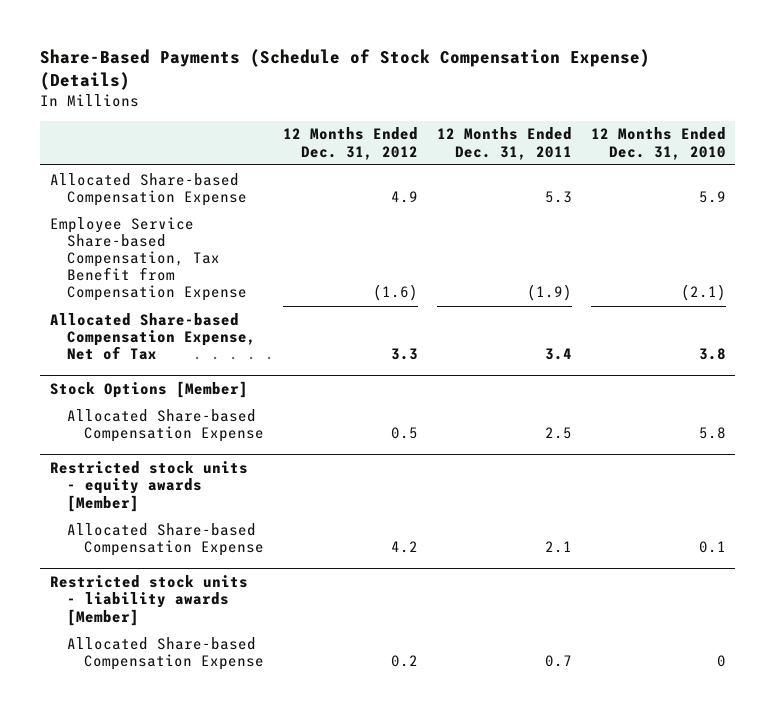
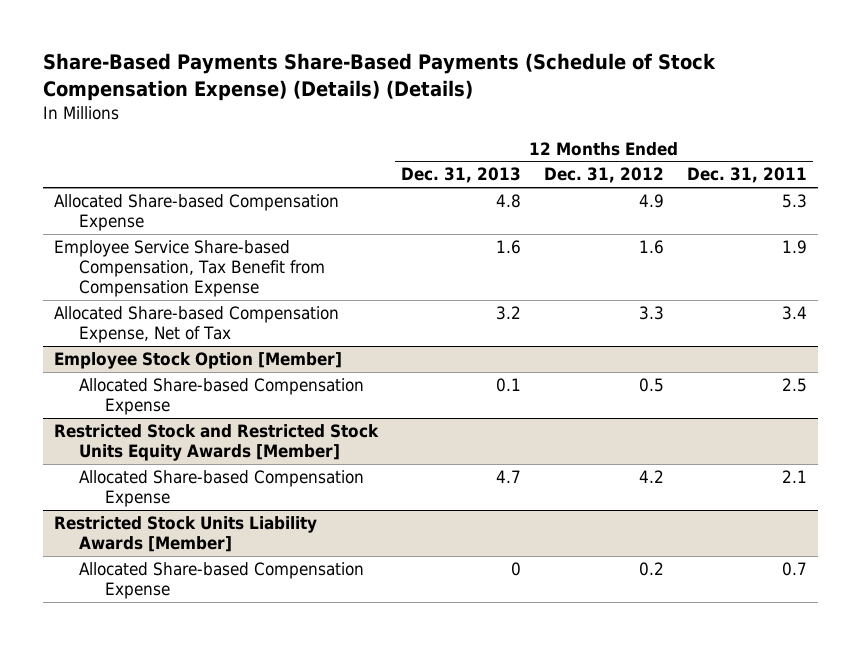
- Share-Based Payments (Schedule of Stock Compensation Expense) (Details)
+ Share-Based Payments Share-Based Payments (Schedule of Stock Compensation Expense) (Details) (Details)
- | 12 Months Ended Dec. 31, 2012 | 12 Months Ended Dec. 31, 2011 | 12 Months Ended Dec. 31, 2010
+ | 12 Months Ended Dec. 31, 2013 | 12 Months Ended Dec. 31, 2012 | 12 Months Ended Dec. 31, 2011
- Employee Service Share-based Compensation, Tax Benefit from Compensation Expense | (1.6) | (1.9) | (2.1)
+ Employee Service Share-based Compensation, Tax Benefit from Compensation Expense | 1.6 | 1.6 | 1.9
- Stock Options [Member]
+ Employee Stock Option [Member]
- Restricted stock units - equity awards [Member]
+ Restricted Stock and Restricted Stock Units Equity Awards [Member]
- Restricted stock units - liability awards [Member]
+ Restricted Stock Units Liability Awards [Member]

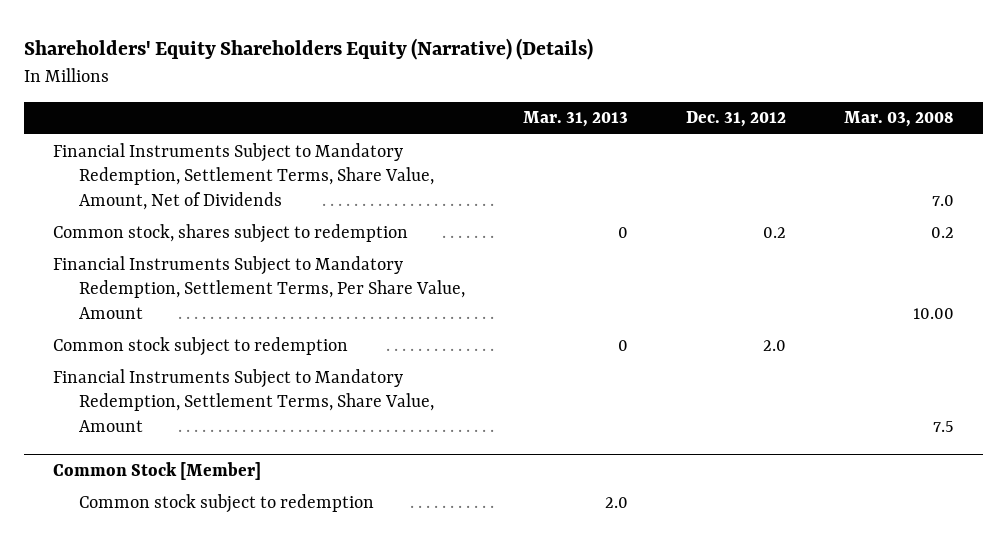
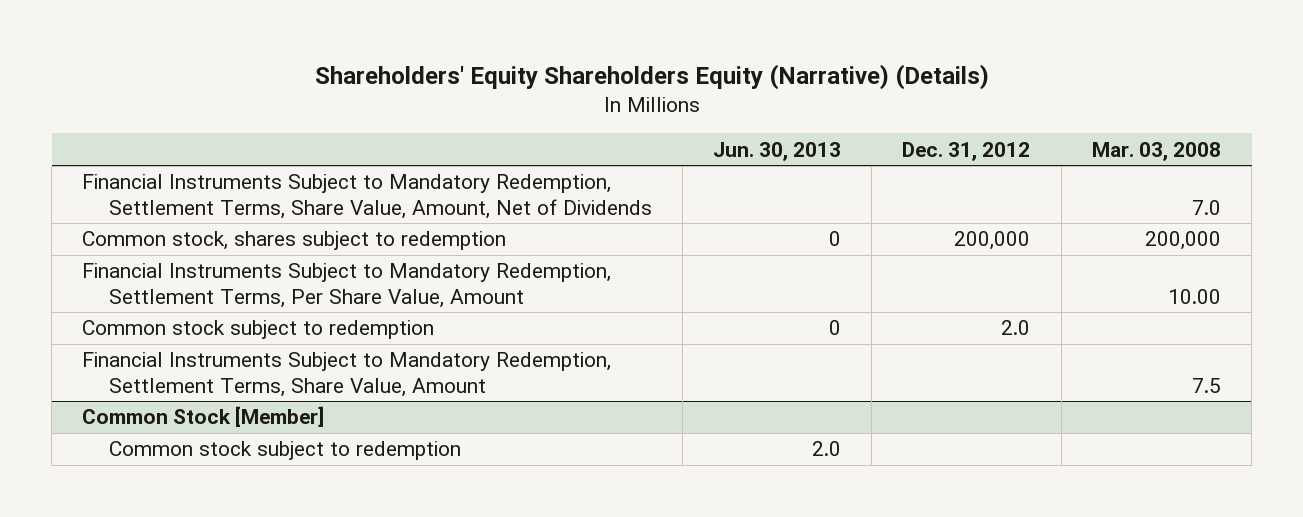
- | Mar. 31, 2013 | Dec. 31, 2012 | Mar. 03, 2008
+ | Jun. 30, 2013 | Dec. 31, 2012 | Mar. 03, 2008
- Common stock, shares subject to redemption | 0 | 0.2 | 0.2
+ Common stock, shares subject to redemption | 0 | 200,000 | 200,000

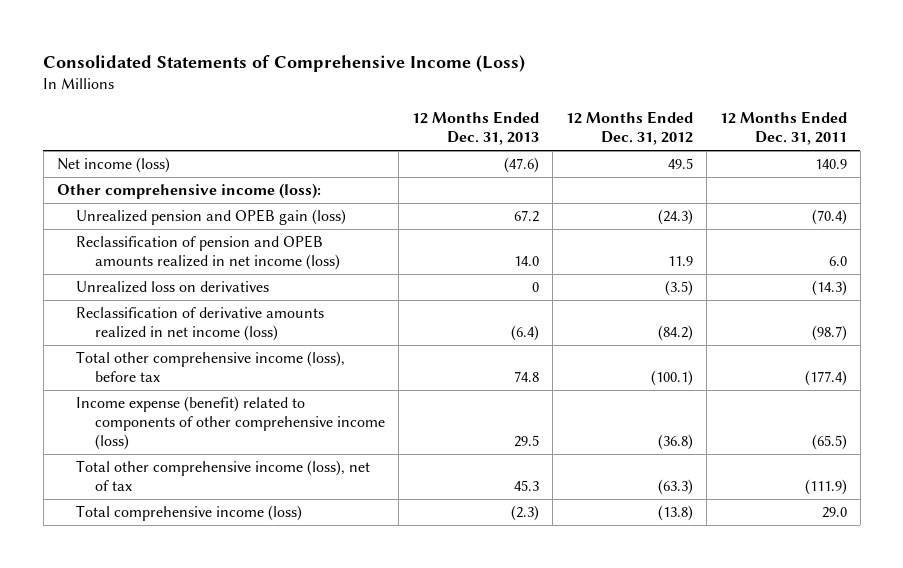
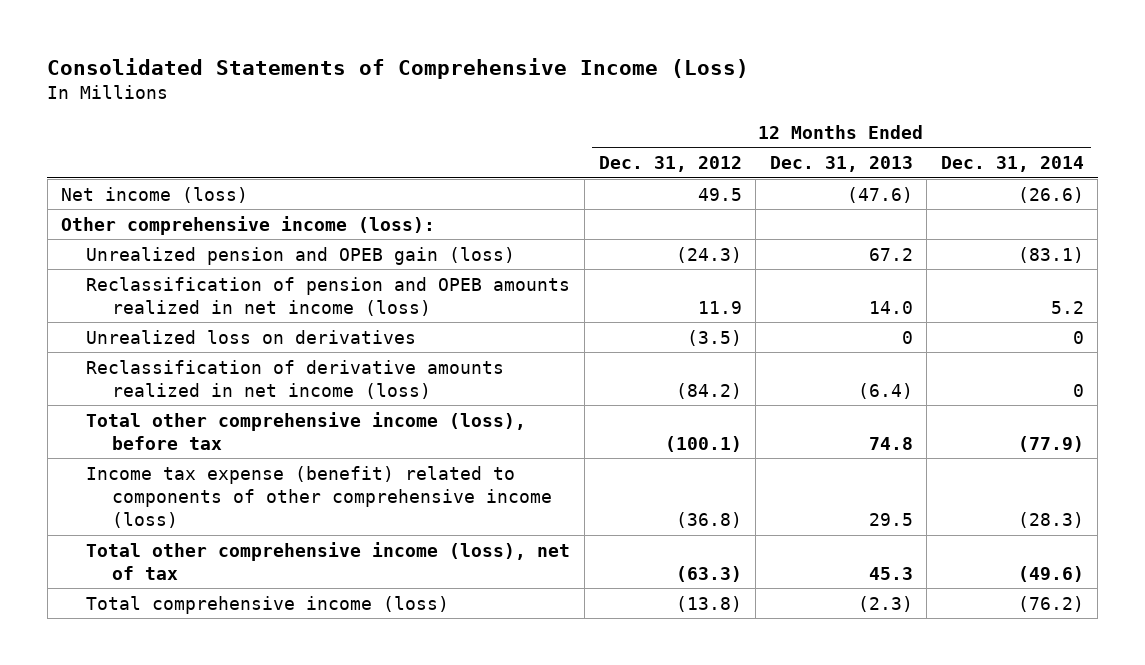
- | 12 Months Ended Dec. 31, 2013 | 12 Months Ended Dec. 31, 2012 | 12 Months Ended Dec. 31, 2011
+ | 12 Months Ended Dec. 31, 2012 | 12 Months Ended Dec. 31, 2013 | 12 Months Ended Dec. 31, 2014
- Income expense (benefit) related to components of other comprehensive income (loss) | 29.5 | (36.8) | (65.5)
+ Income tax expense (benefit) related to components of other comprehensive income (loss) | (36.8) | 29.5 | (28.3)

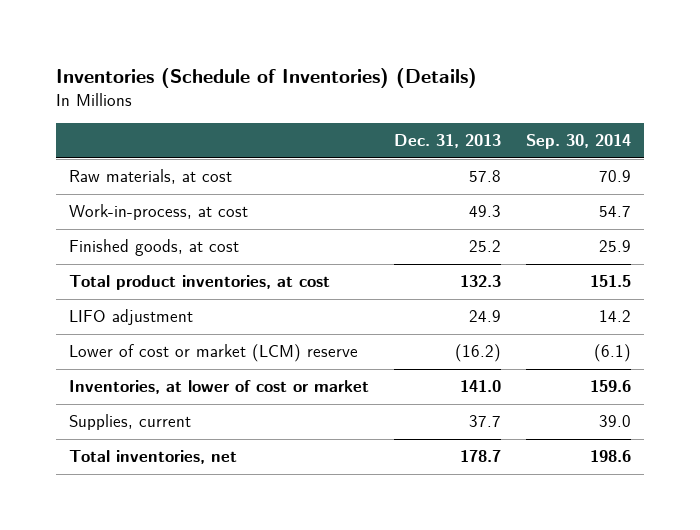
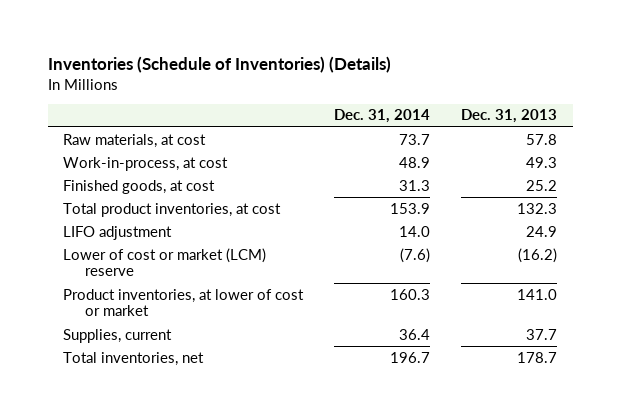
- | Dec. 31, 2013 | Sep. 30, 2014
+ | Dec. 31, 2014 | Dec. 31, 2013
- Inventories, at lower of cost or market | 141.0 | 159.6
+ Product inventories, at lower of cost or market | 160.3 | 141.0

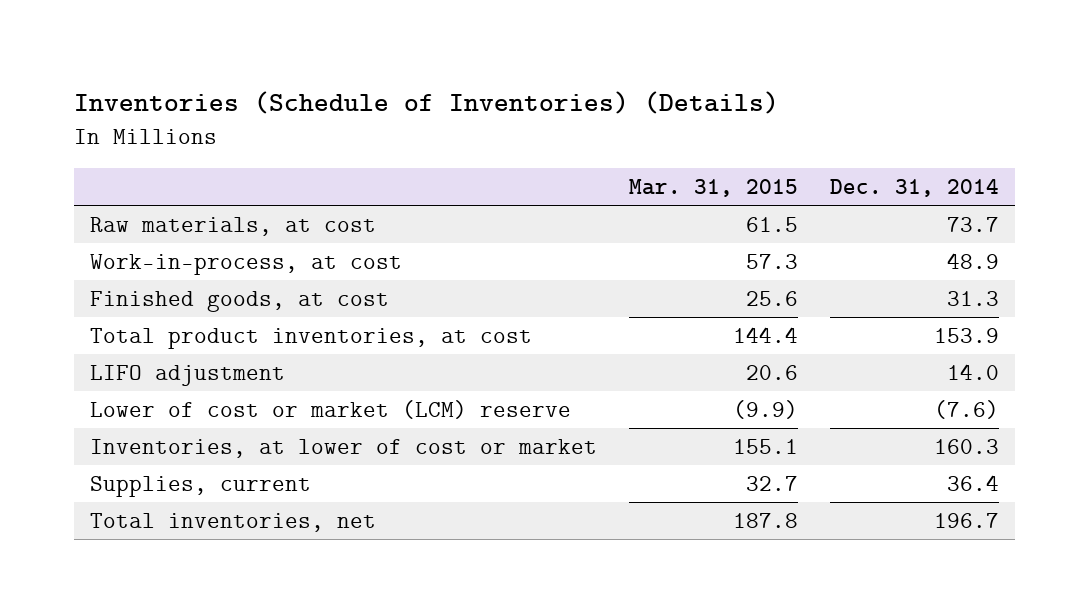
- | Dec. 31, 2014 | Dec. 31, 2013
+ | Mar. 31, 2015 | Dec. 31, 2014
- Product inventories, at lower of cost or market | 160.3 | 141.0
+ Inventories, at lower of cost or market | 155.1 | 160.3

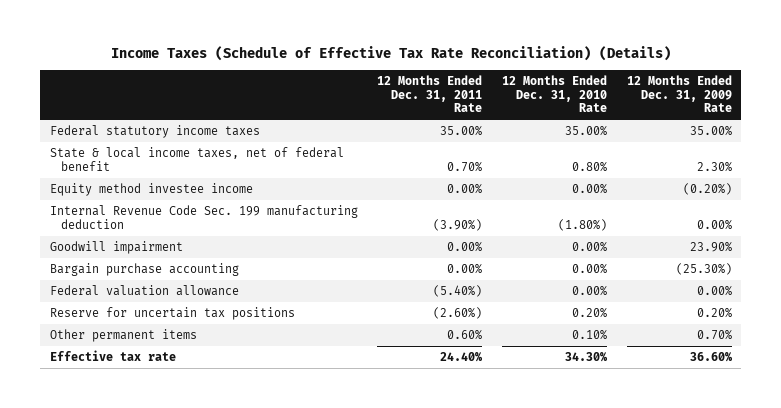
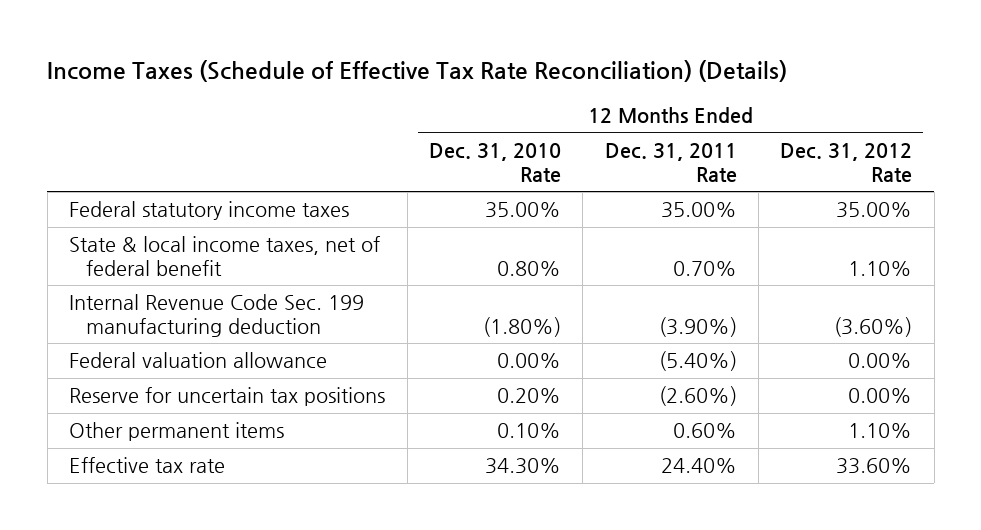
- | 12 Months Ended Dec. 31, 2011 Rate | 12 Months Ended Dec. 31, 2010 Rate | 12 Months Ended Dec. 31, 2009 Rate
+ | 12 Months Ended Dec. 31, 2010 Rate | 12 Months Ended Dec. 31, 2011 Rate | 12 Months Ended Dec. 31, 2012 Rate
- Equity method investee income | 0.00% | 0.00% | (0.20%)
- Goodwill impairment | 0.00% | 0.00% | 23.90%
- Bargain purchase accounting | 0.00% | 0.00% | (25.30%)

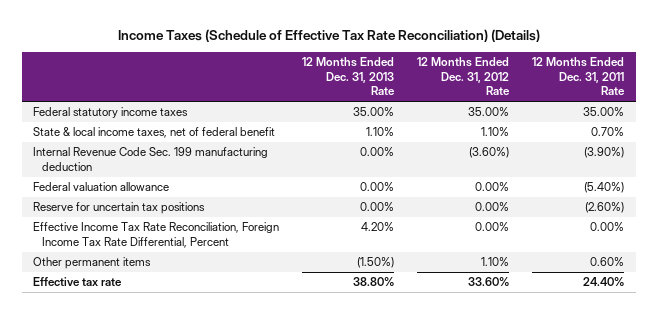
- | 12 Months Ended Dec. 31, 2010 Rate | 12 Months Ended Dec. 31, 2011 Rate | 12 Months Ended Dec. 31, 2012 Rate
+ | 12 Months Ended Dec. 31, 2013 Rate | 12 Months Ended Dec. 31, 2012 Rate | 12 Months Ended Dec. 31, 2011 Rate
+ Effective Income Tax Rate Reconciliation, Foreign Income Tax Rate Differential, Percent | 4.20% | 0.00% | 0.00%

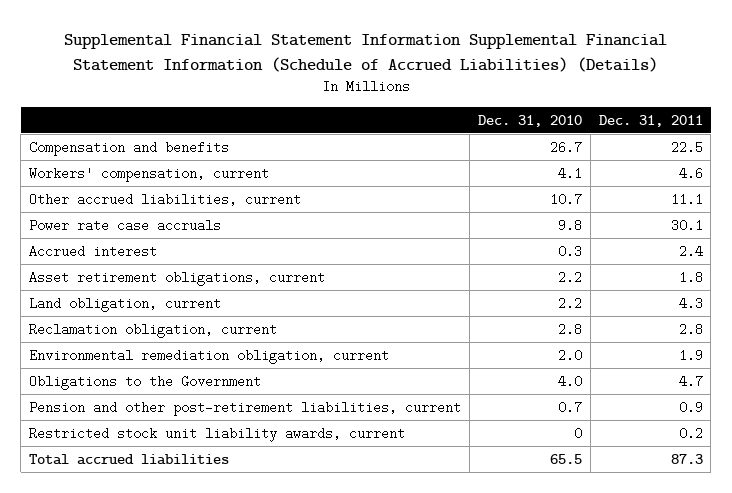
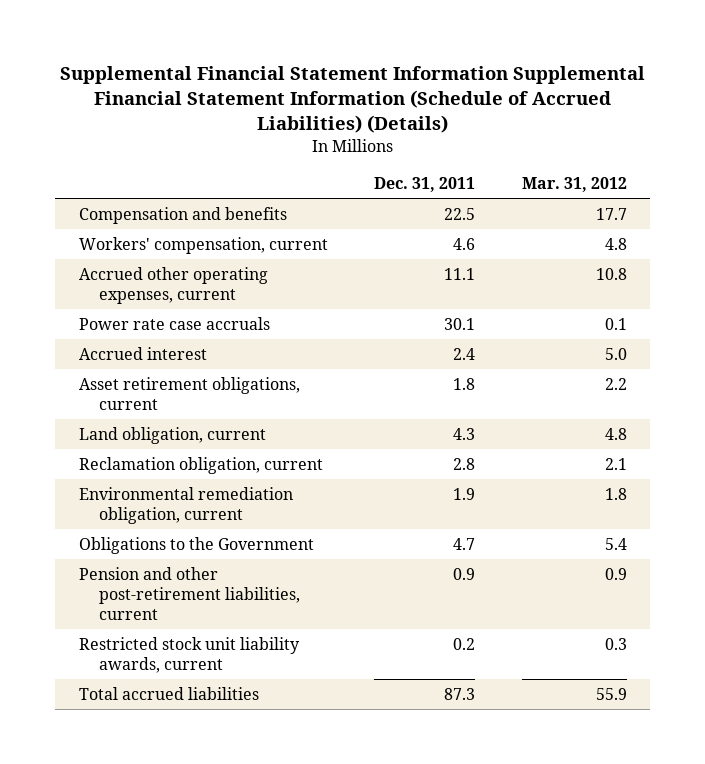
- | Dec. 31, 2010 | Dec. 31, 2011
+ | Dec. 31, 2011 | Mar. 31, 2012
- Other accrued liabilities, current | 10.7 | 11.1
+ Accrued other operating expenses, current | 11.1 | 10.8

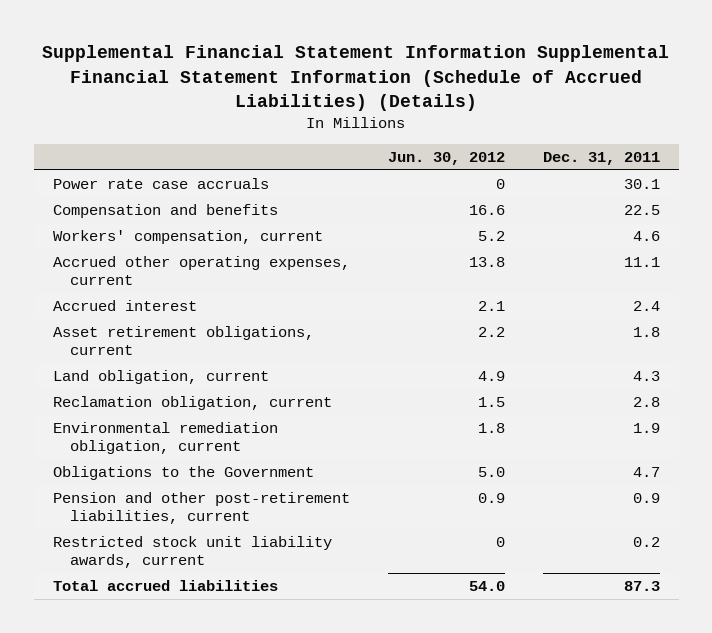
- | Dec. 31, 2011 | Mar. 31, 2012
+ | Jun. 30, 2012 | Dec. 31, 2011
moved up: Power rate case accruals | 0 | 30.1

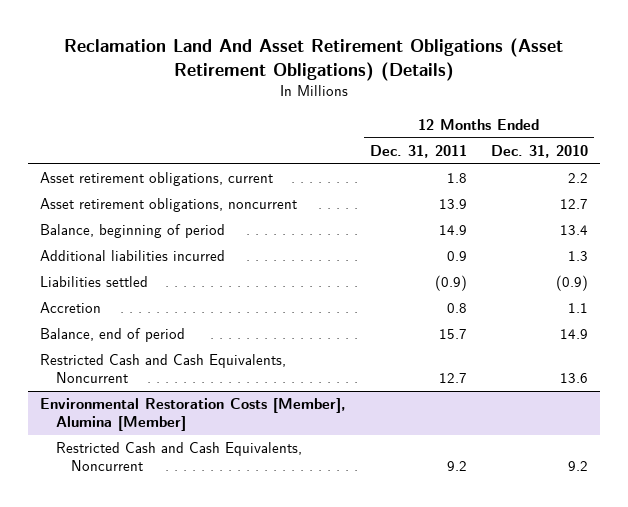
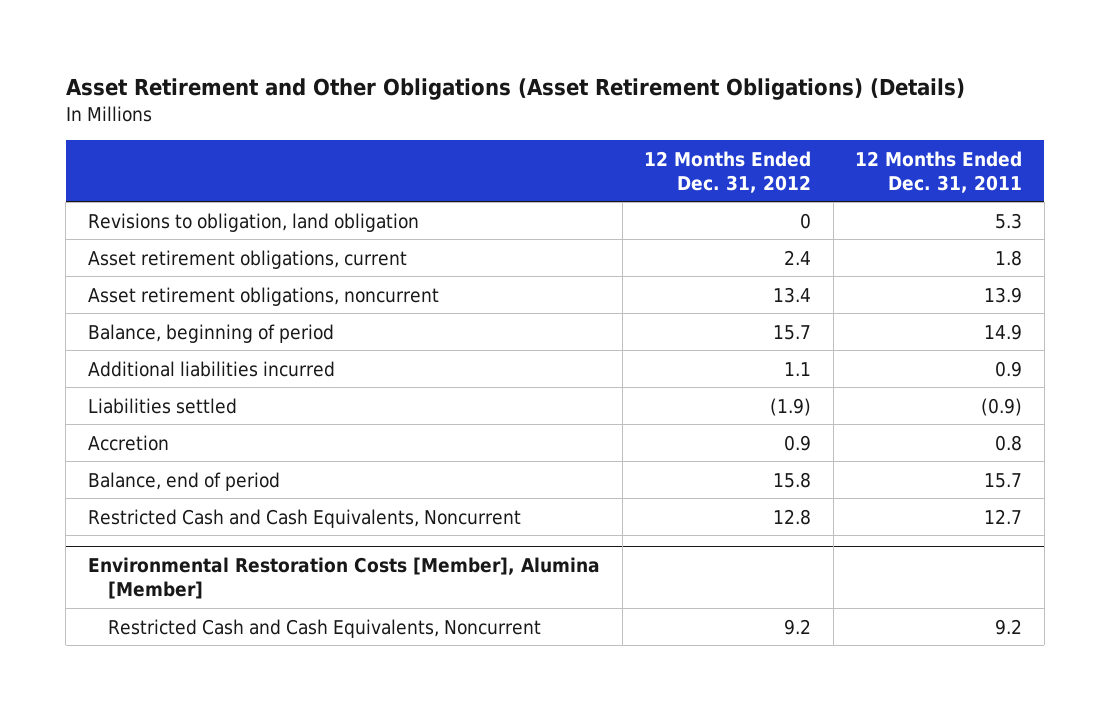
- Reclamation Land And Asset Retirement Obligations (Asset Retirement Obligations) (Details)
+ Asset Retirement and Other Obligations (Asset Retirement Obligations) (Details)
- | 12 Months Ended Dec. 31, 2011 | 12 Months Ended Dec. 31, 2010
+ | 12 Months Ended Dec. 31, 2012 | 12 Months Ended Dec. 31, 2011
+ Revisions to obligation, land obligation | 0 | 5.3

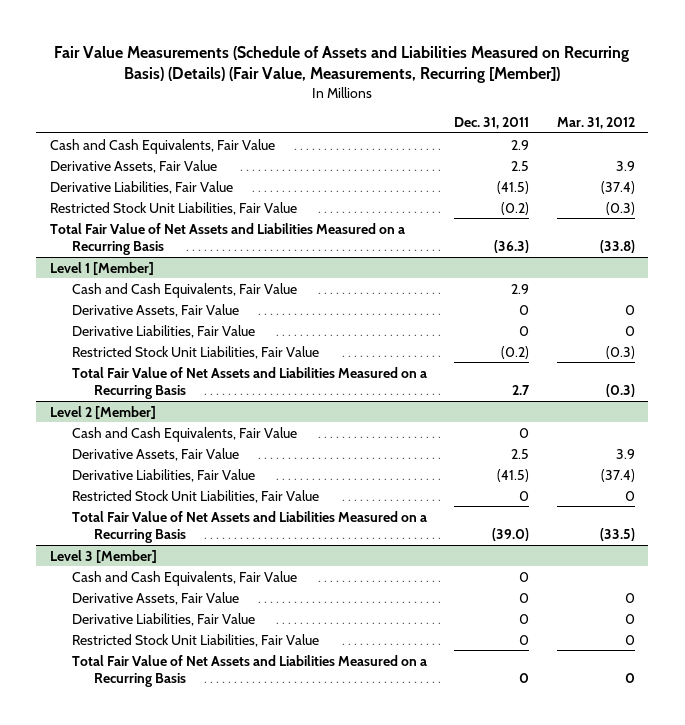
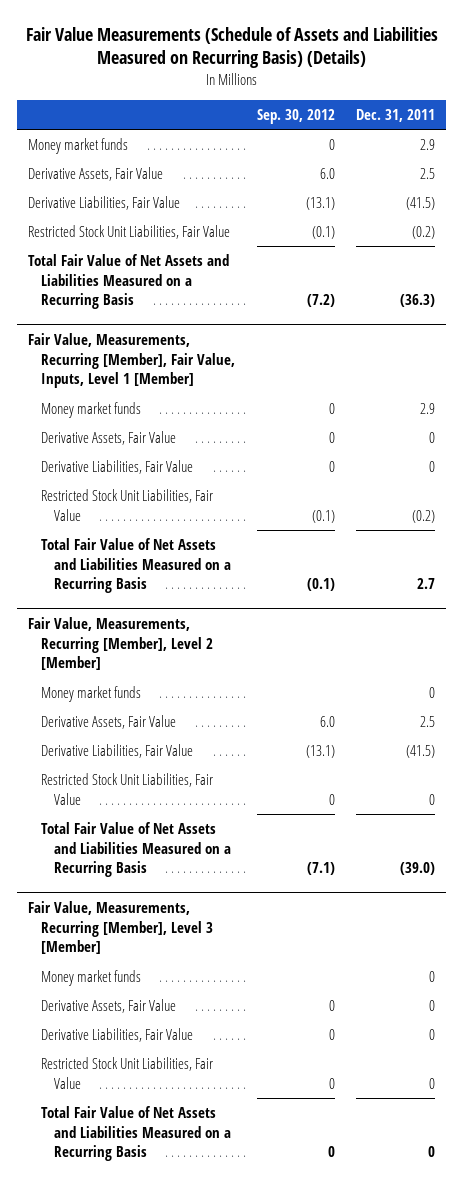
- Fair Value Measurements (Schedule of Assets and Liabilities Measured on Recurring Basis) (Details) (Fair Value, Measurements, Recurring [Member])
+ Fair Value Measurements (Schedule of Assets and Liabilities Measured on Recurring Basis) (Details)
- | Dec. 31, 2011 | Mar. 31, 2012
+ | Sep. 30, 2012 | Dec. 31, 2011
- Cash and Cash Equivalents, Fair Value | 2.9 |
+ Money market funds | 0 | 2.9
- Level 1 [Member]
- Cash and Cash Equivalents, Fair Value | 2.9 |
+ Fair Value, Measurements, Recurring [Member], Fair Value, Inputs, Level 1 [Member]
+ Money market funds | 0 | 2.9
- Level 2 [Member]
- Cash and Cash Equivalents, Fair Value | 0 |
+ Fair Value, Measurements, Recurring [Member], Level 2 [Member]
+ Money market funds | | 0
- Level 3 [Member]
- Cash and Cash Equivalents, Fair Value | 0 |
+ Fair Value, Measurements, Recurring [Member], Level 3 [Member]
+ Money market funds | | 0

